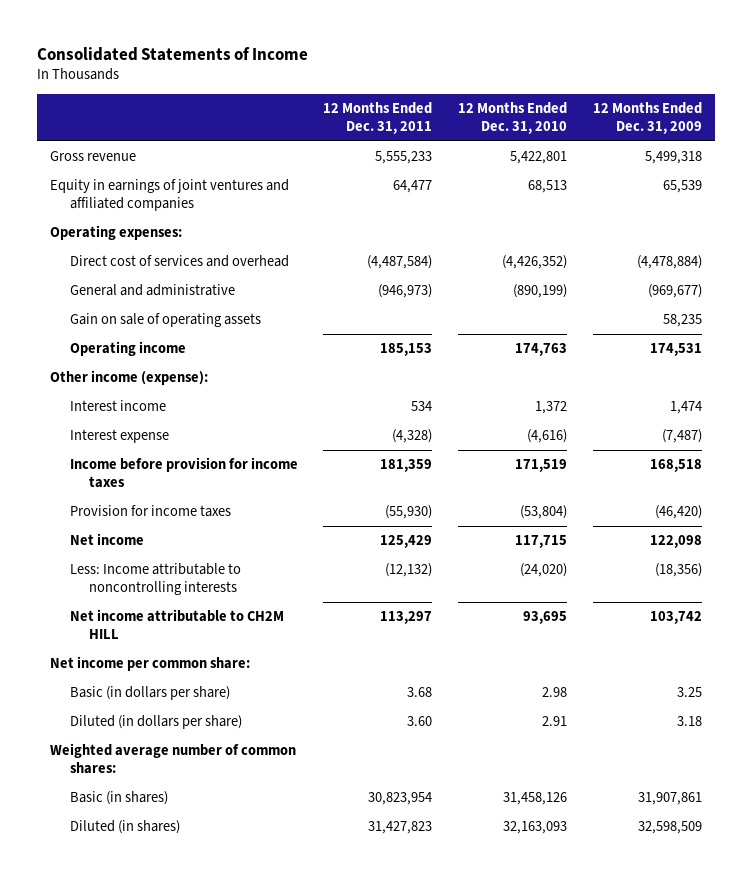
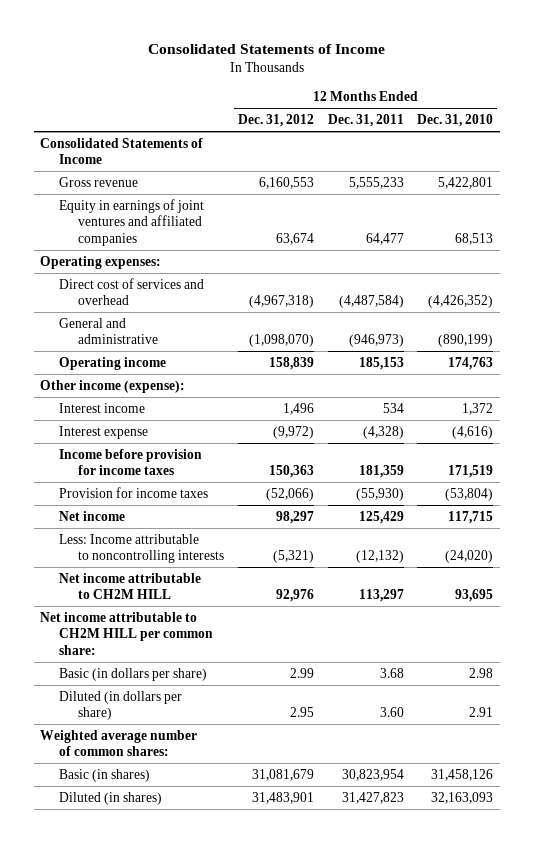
- | 12 Months Ended Dec. 31, 2011 | 12 Months Ended Dec. 31, 2010 | 12 Months Ended Dec. 31, 2009
+ | 12 Months Ended Dec. 31, 2012 | 12 Months Ended Dec. 31, 2011 | 12 Months Ended Dec. 31, 2010
+ Consolidated Statements of Income
- Gain on sale of operating assets | | | 58,235
- Net income per common share:
+ Net income attributable to CH2M HILL per common share:

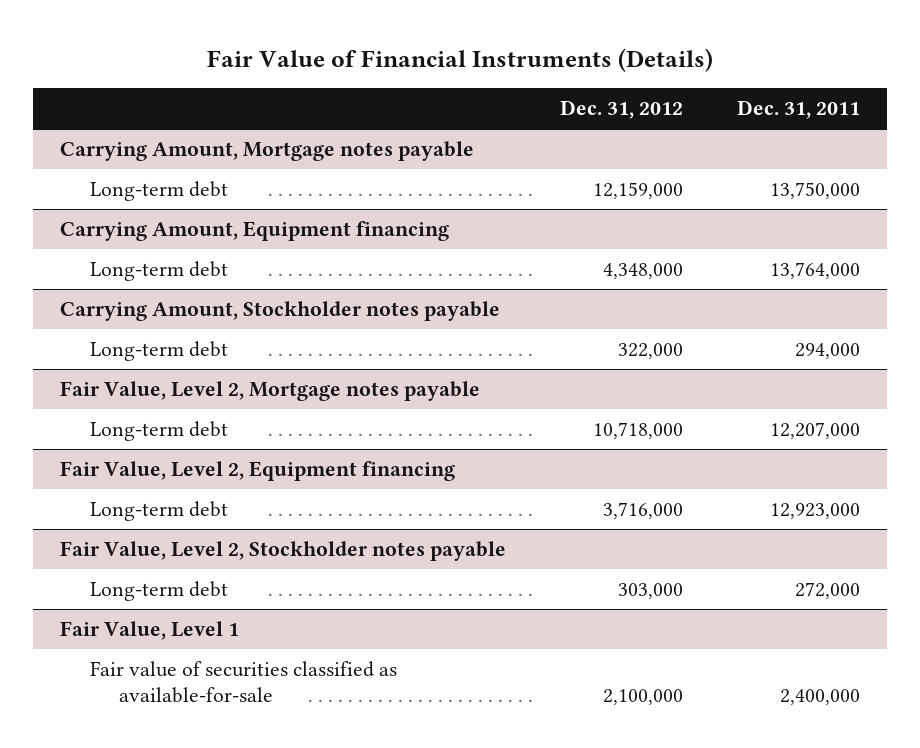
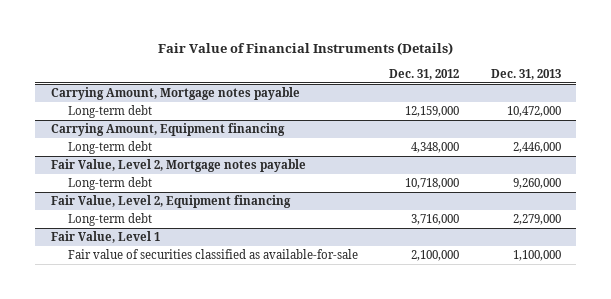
- | Dec. 31, 2012 | Dec. 31, 2011
+ | Dec. 31, 2012 | Dec. 31, 2013
- Carrying Amount, Stockholder notes payable
- Long-term debt | 322,000 | 294,000
- Fair Value, Level 2, Stockholder notes payable
- Long-term debt | 303,000 | 272,000

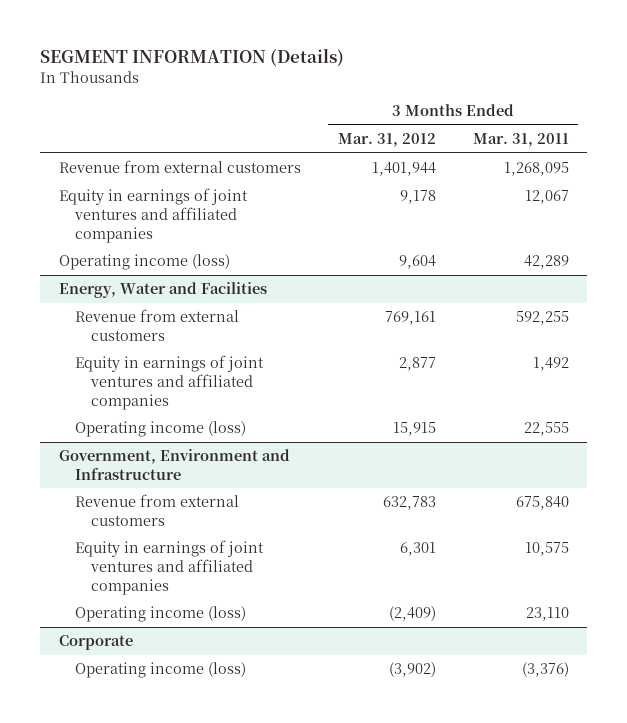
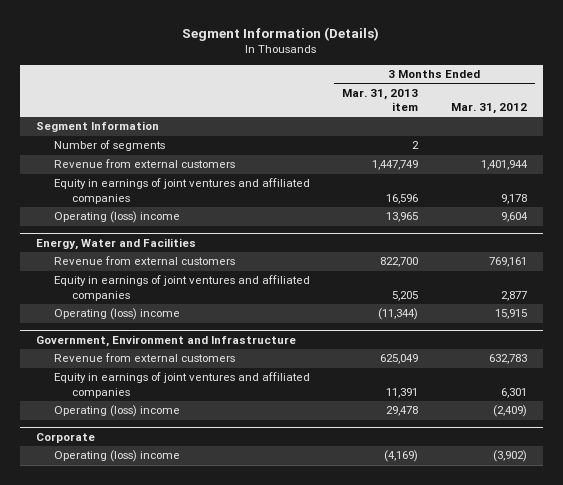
- SEGMENT INFORMATION (Details)
+ Segment Information (Details)
- | 3 Months Ended Mar. 31, 2012 | 3 Months Ended Mar. 31, 2011
+ | 3 Months Ended Mar. 31, 2013 item | 3 Months Ended Mar. 31, 2012
+ Segment Information
+ Number of segments | 2 |
- Operating income (loss) | 9,604 | 42,289
+ Operating (loss) income | 13,965 | 9,604
@ Energy, Water and Facilities
- Operating income (loss) | 15,915 | 22,555
+ Operating (loss) income | (11,344) | 15,915
@ Government, Environment and Infrastructure
- Operating income (loss) | (2,409) | 23,110
+ Operating (loss) income | 29,478 | (2,409)
@ Corporate
- Operating income (loss) | (3,902) | (3,376)
+ Operating (loss) income | (4,169) | (3,902)

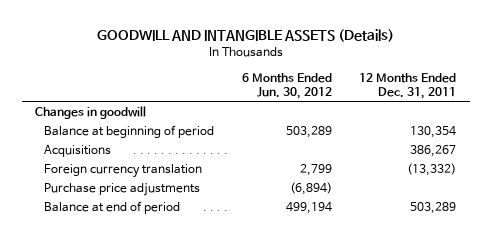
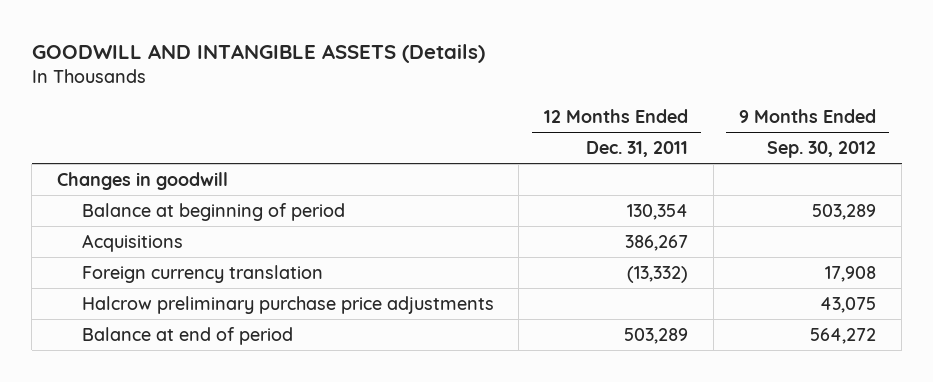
- | 6 Months Ended Jun. 30, 2012 | 12 Months Ended Dec. 31, 2011
+ | 12 Months Ended Dec. 31, 2011 | 9 Months Ended Sep. 30, 2012
- Purchase price adjustments | (6,894) |
+ Halcrow preliminary purchase price adjustments | | 43,075

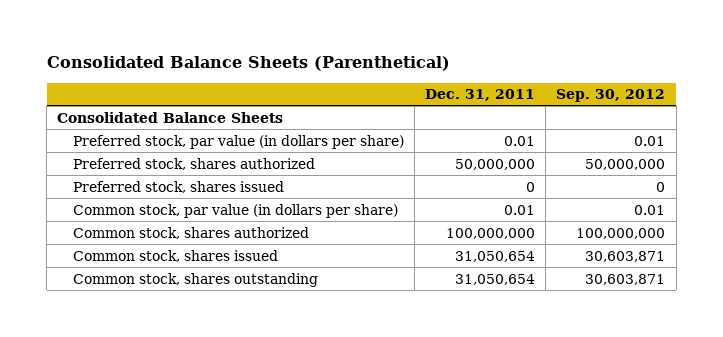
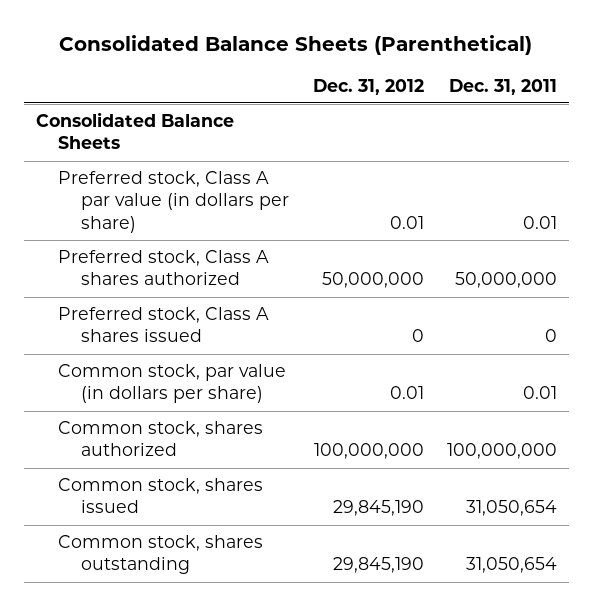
- | Dec. 31, 2011 | Sep. 30, 2012
+ | Dec. 31, 2012 | Dec. 31, 2011
- Preferred stock, par value (in dollars per share) | 0.01 | 0.01
- Preferred stock, shares authorized | 50,000,000 | 50,000,000
- Preferred stock, shares issued | 0 | 0
+ Preferred stock, Class A par value (in dollars per share) | 0.01 | 0.01
+ Preferred stock, Class A shares authorized | 50,000,000 | 50,000,000
+ Preferred stock, Class A shares issued | 0 | 0

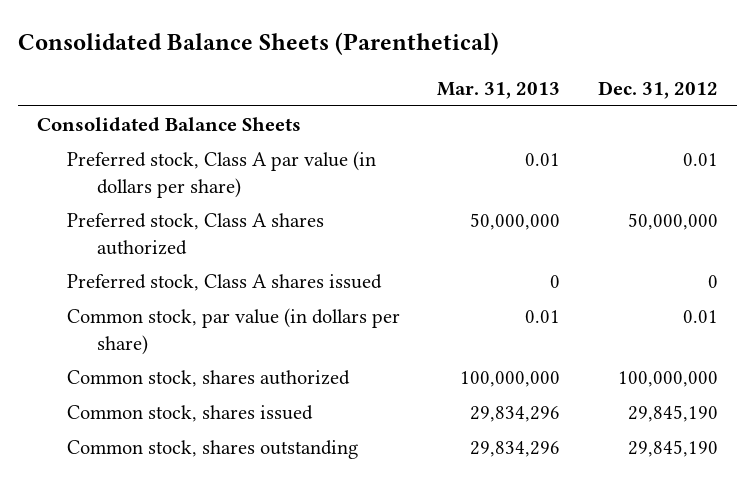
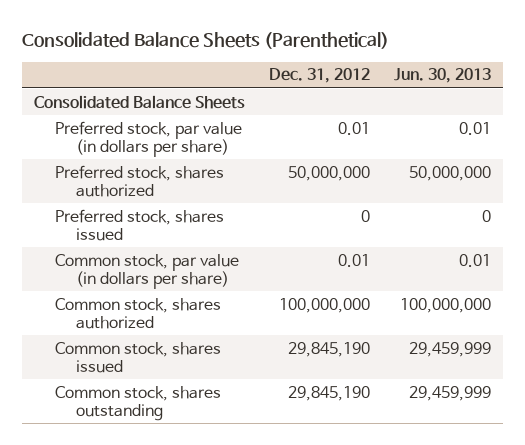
- | Mar. 31, 2013 | Dec. 31, 2012
+ | Dec. 31, 2012 | Jun. 30, 2013
- Preferred stock, Class A par value (in dollars per share) | 0.01 | 0.01
- Preferred stock, Class A shares authorized | 50,000,000 | 50,000,000
- Preferred stock, Class A shares issued | 0 | 0
+ Preferred stock, par value (in dollars per share) | 0.01 | 0.01
+ Preferred stock, shares authorized | 50,000,000 | 50,000,000
+ Preferred stock, shares issued | 0 | 0

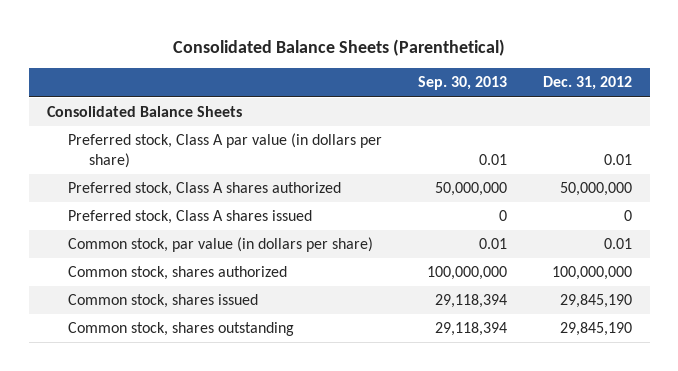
- | Dec. 31, 2012 | Jun. 30, 2013
+ | Sep. 30, 2013 | Dec. 31, 2012
- Preferred stock, par value (in dollars per share) | 0.01 | 0.01
- Preferred stock, shares authorized | 50,000,000 | 50,000,000
- Preferred stock, shares issued | 0 | 0
+ Preferred stock, Class A par value (in dollars per share) | 0.01 | 0.01
+ Preferred stock, Class A shares authorized | 50,000,000 | 50,000,000
+ Preferred stock, Class A shares issued | 0 | 0

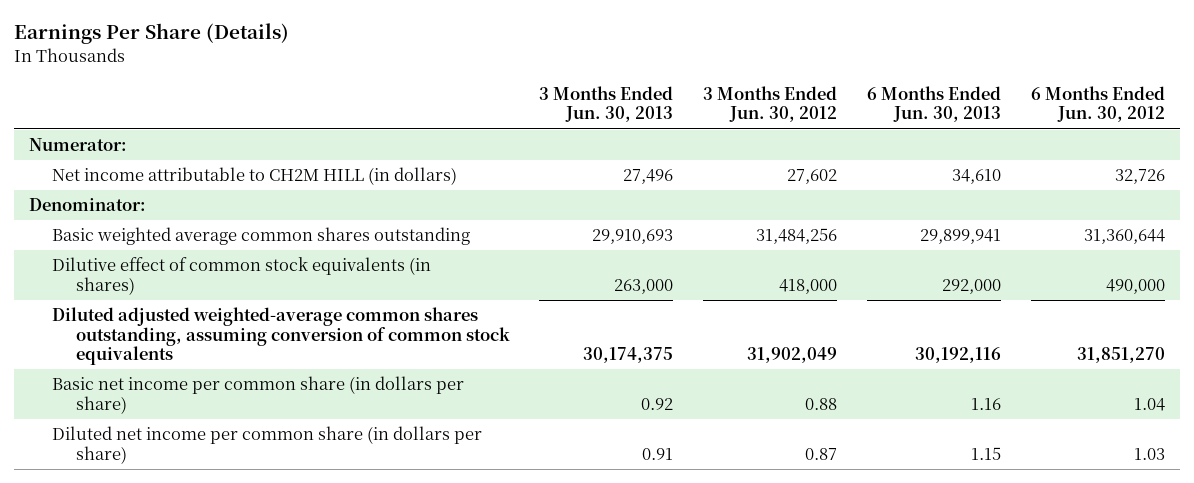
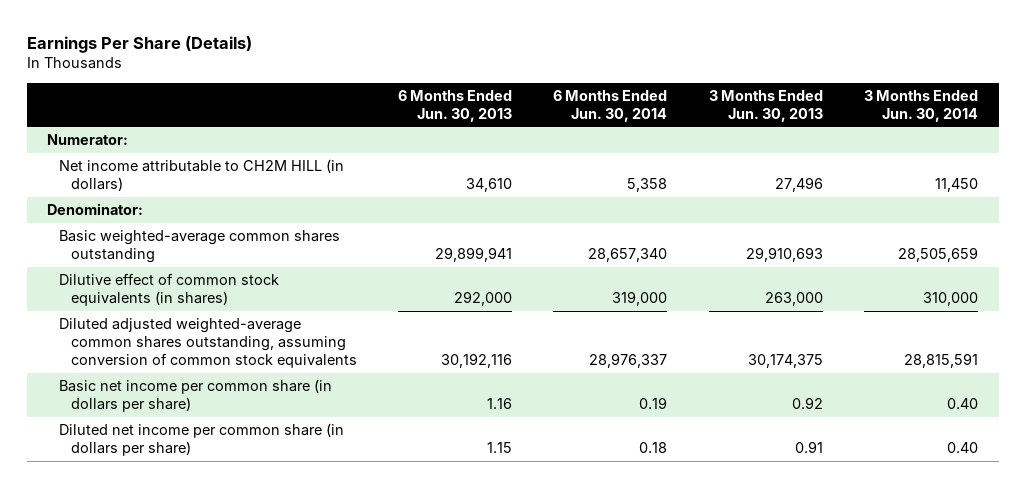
- | 3 Months Ended Jun. 30, 2013 | 3 Months Ended Jun. 30, 2012 | 6 Months Ended Jun. 30, 2013 | 6 Months Ended Jun. 30, 2012
+ | 6 Months Ended Jun. 30, 2013 | 6 Months Ended Jun. 30, 2014 | 3 Months Ended Jun. 30, 2013 | 3 Months Ended Jun. 30, 2014
- Basic weighted average common shares outstanding | 29,910,693 | 31,484,256 | 29,899,941 | 31,360,644
+ Basic weighted-average common shares outstanding | 29,899,941 | 28,657,340 | 29,910,693 | 28,505,659

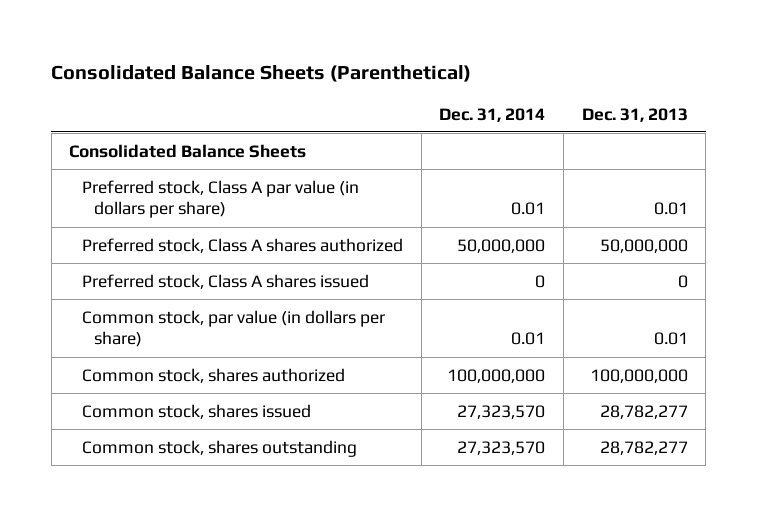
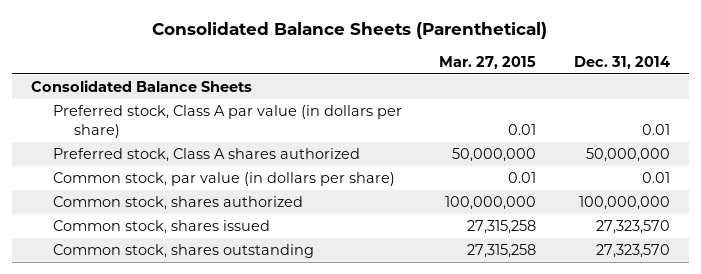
- | Dec. 31, 2014 | Dec. 31, 2013
+ | Mar. 27, 2015 | Dec. 31, 2014
- Preferred stock, Class A shares issued | 0 | 0

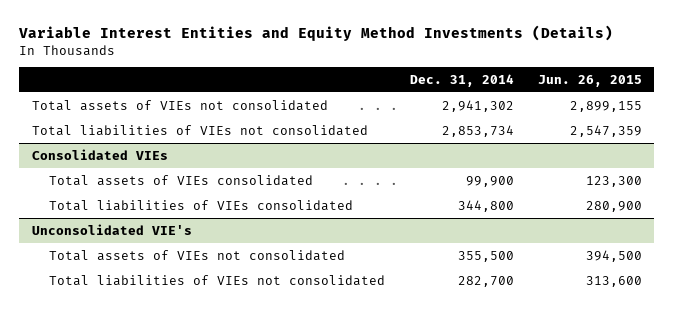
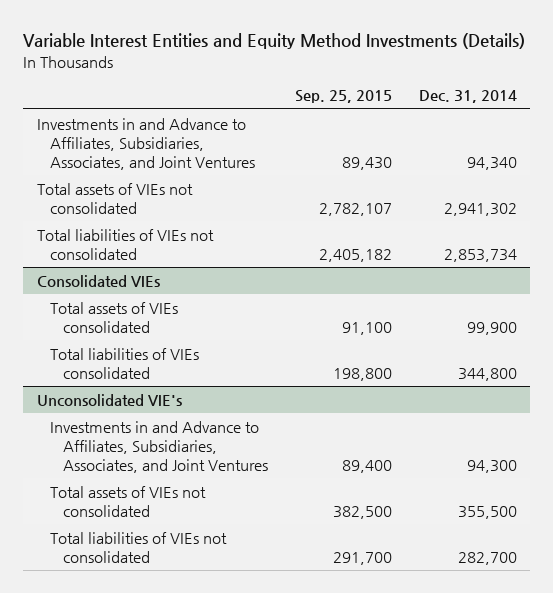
- | Dec. 31, 2014 | Jun. 26, 2015
+ | Sep. 25, 2015 | Dec. 31, 2014
+ Investments in and Advance to Affiliates, Subsidiaries, Associates, and Joint Ventures | 89,430 | 94,340
@ Unconsolidated VIE's
+ Investments in and Advance to Affiliates, Subsidiaries, Associates, and Joint Ventures | 89,400 | 94,300

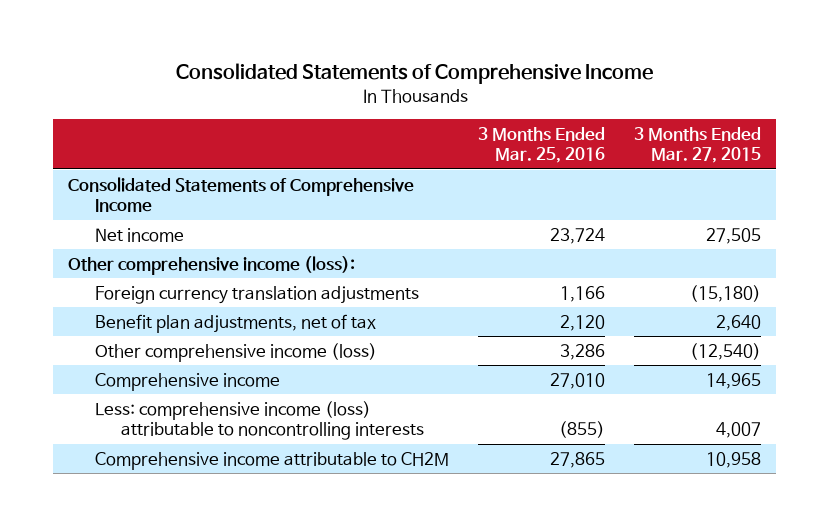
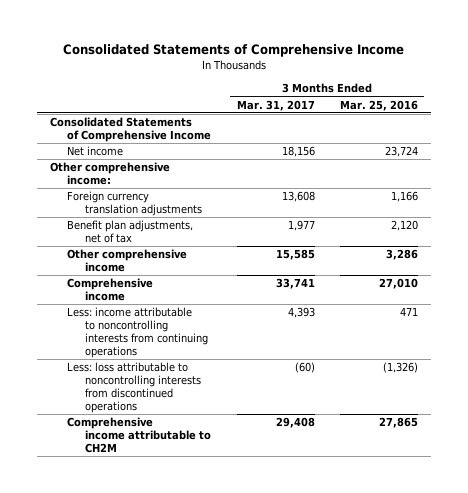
- | 3 Months Ended Mar. 25, 2016 | 3 Months Ended Mar. 27, 2015
+ | 3 Months Ended Mar. 31, 2017 | 3 Months Ended Mar. 25, 2016
- Other comprehensive income (loss):
+ Other comprehensive income:
- Other comprehensive income (loss) | 3,286 | (12,540)
+ Other comprehensive income | 15,585 | 3,286
- Less: comprehensive income (loss) attributable to noncontrolling interests | (855) | 4,007
+ Less: income attributable to noncontrolling interests from continuing operations | 4,393 | 471
+ Less: loss attributable to noncontrolling interests from discontinued operations | (60) | (1,326)

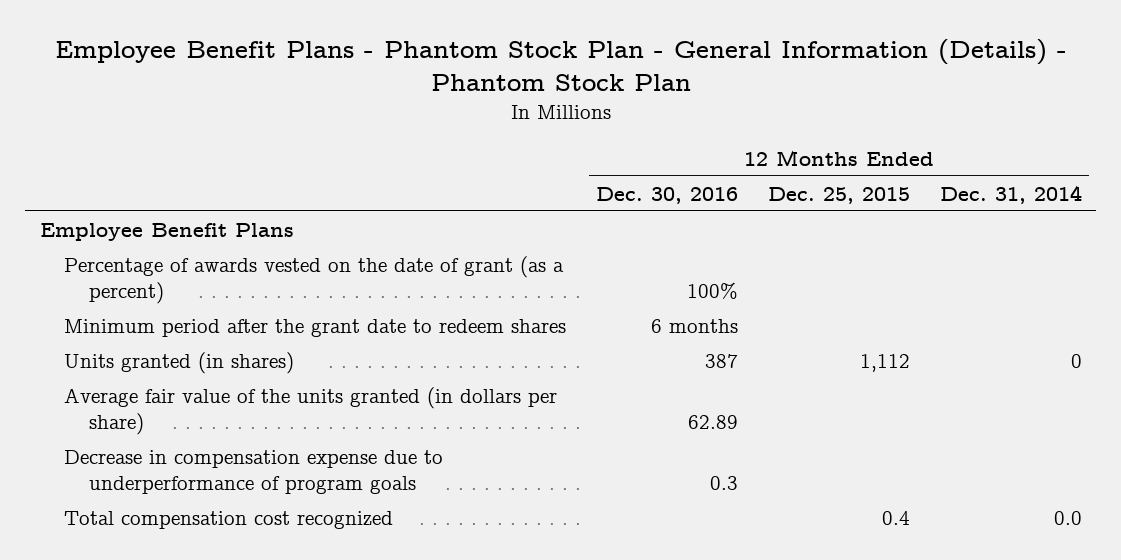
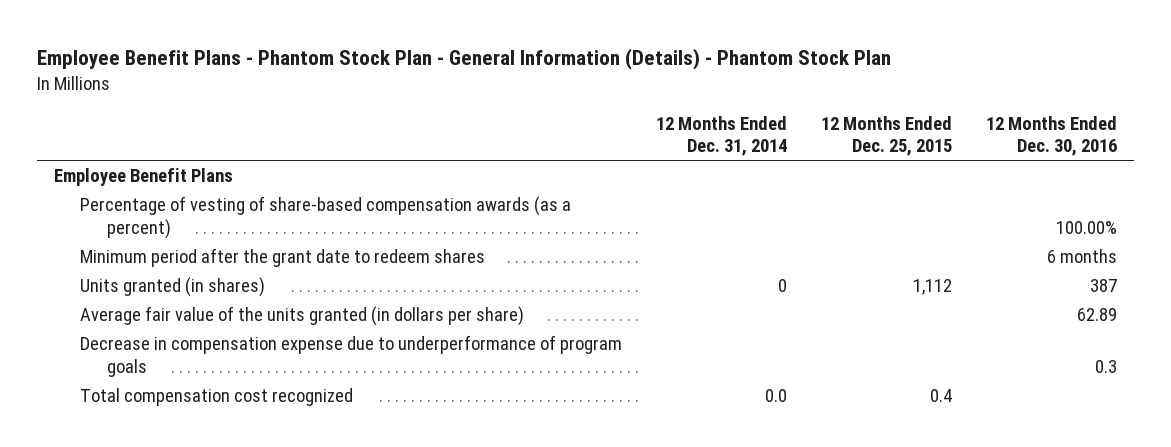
- | 12 Months Ended Dec. 30, 2016 | 12 Months Ended Dec. 25, 2015 | 12 Months Ended Dec. 31, 2014
+ | 12 Months Ended Dec. 31, 2014 | 12 Months Ended Dec. 25, 2015 | 12 Months Ended Dec. 30, 2016
- Percentage of awards vested on the date of grant (as a percent) | 100% | |
+ Percentage of vesting of share-based compensation awards (as a percent) | | | 100.00%

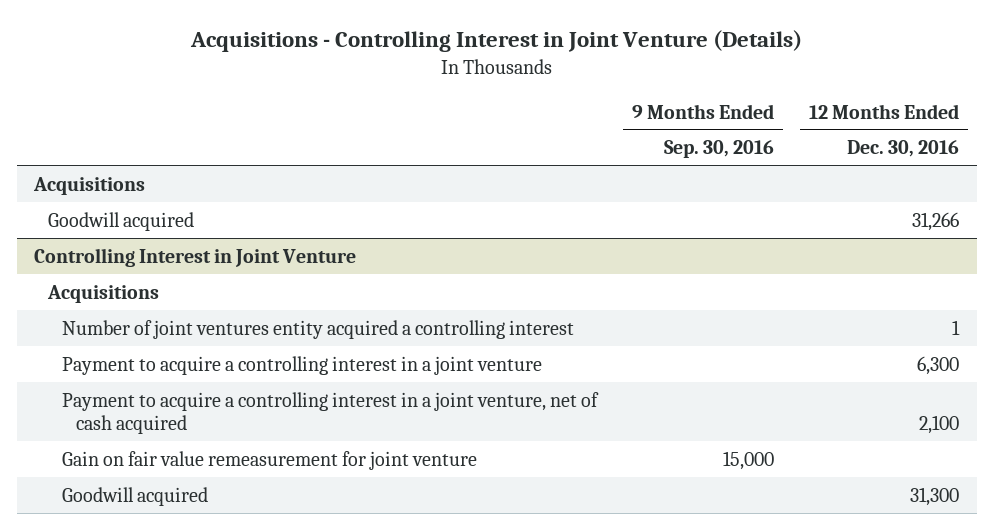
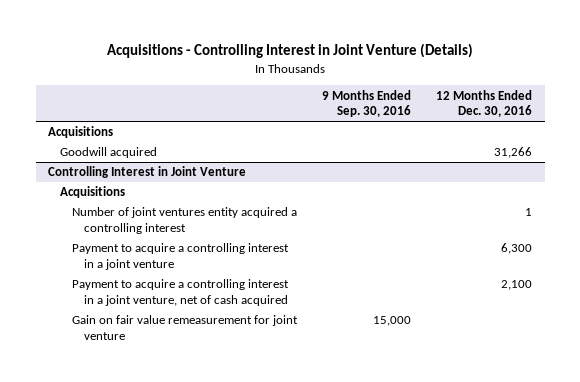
@ Controlling Interest in Joint Venture
- Goodwill acquired | | 31,300

